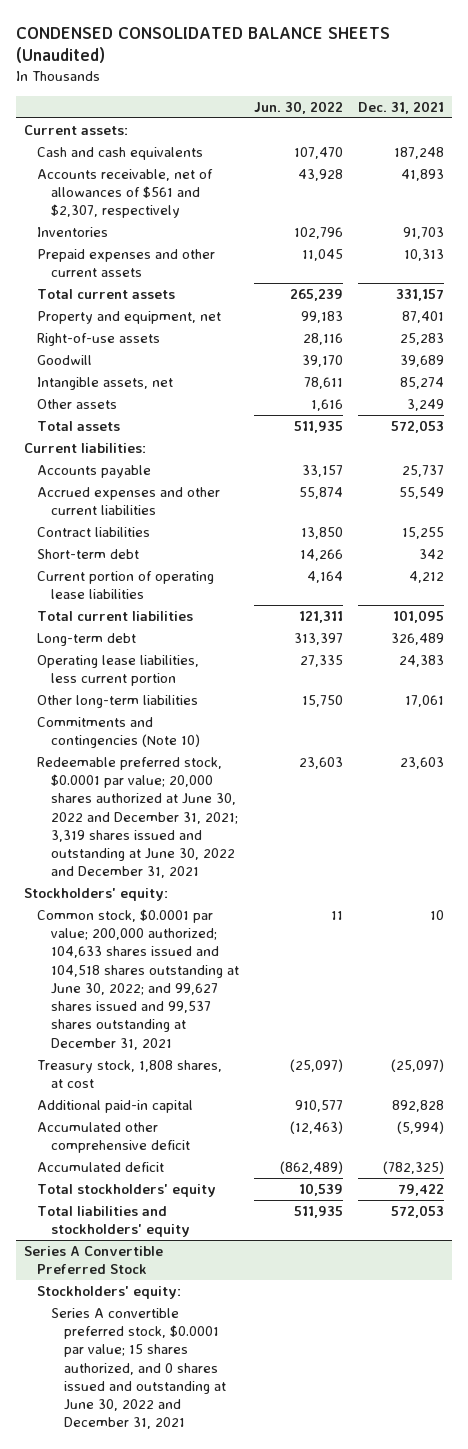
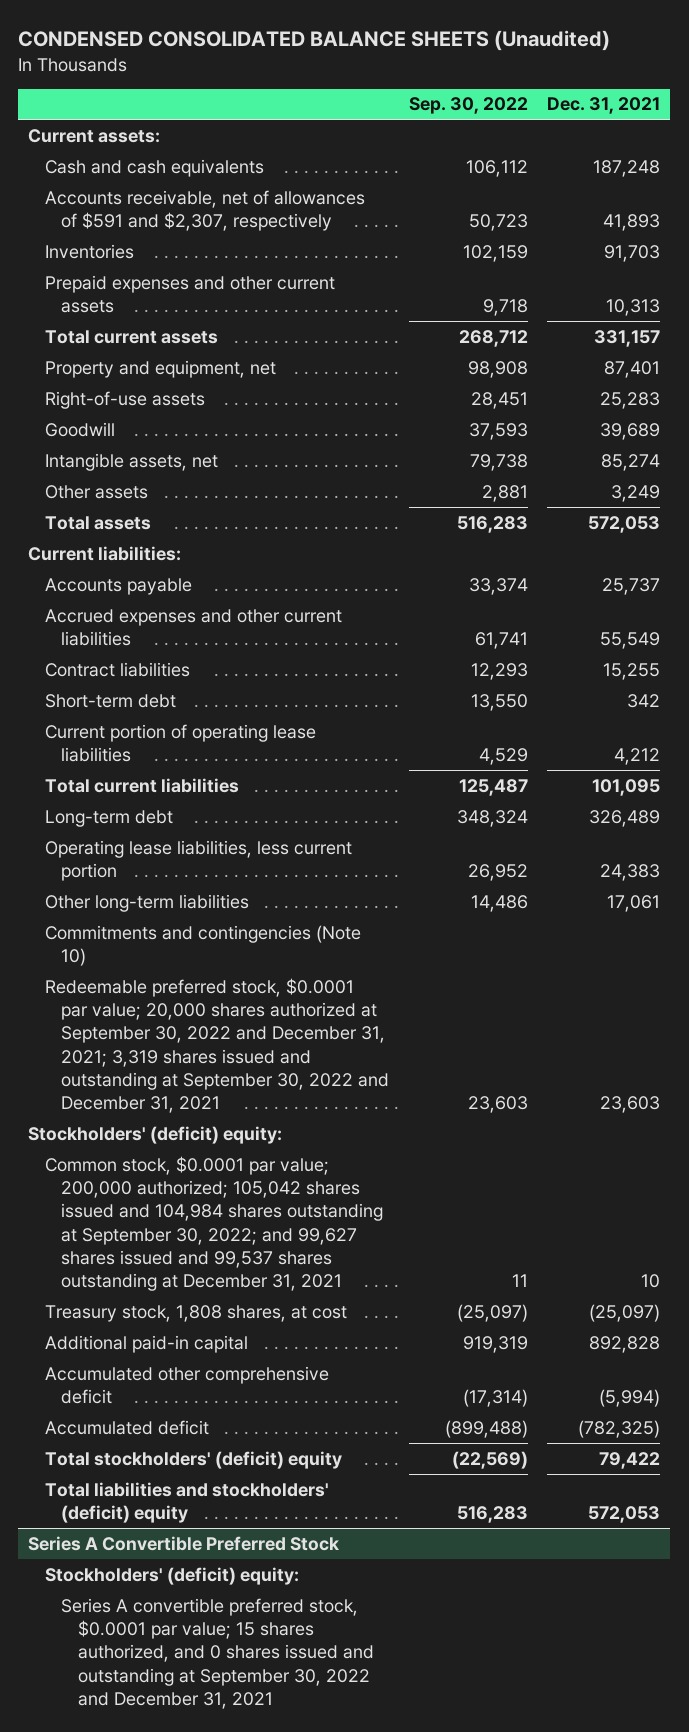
- | Jun. 30, 2022 | Dec. 31, 2021
+ | Sep. 30, 2022 | Dec. 31, 2021
- Accounts receivable, net of allowances of $561 and $2,307, respectively | 43,928 | 41,893
+ Accounts receivable, net of allowances of $591 and $2,307, respectively | 50,723 | 41,893
- Redeemable preferred stock, $0.0001 par value; 20,000 shares authorized at June 30, 2022 and December 31, 2021; 3,319 shares issued and outstanding at June 30, 2022 and December 31, 2021 | 23,603 | 23,603
- Stockholders' equity:
- Common stock, $0.0001 par value; 200,000 authorized; 104,633 shares issued and 104,518 shares outstanding at June 30, 2022; and 99,627 shares issued and 99,537 shares outstanding at December 31, 2021 | 11 | 10
+ Redeemable preferred stock, $0.0001 par value; 20,000 shares authorized at September 30, 2022 and December 31, 2021; 3,319 shares issued and outstanding at September 30, 2022 and December 31, 2021 | 23,603 | 23,603
+ Stockholders' (deficit) equity:
+ Common stock, $0.0001 par value; 200,000 authorized; 105,042 shares issued and 104,984 shares outstanding at September 30, 2022; and 99,627 shares issued and 99,537 shares outstanding at December 31, 2021 | 11 | 10
- Total stockholders' equity | 10,539 | 79,422
- Total liabilities and stockholders' equity | 511,935 | 572,053
+ Total stockholders' (deficit) equity | (22,569) | 79,422
+ Total liabilities and stockholders' (deficit) equity | 516,283 | 572,053
@ Series A Convertible Preferred Stock
- Stockholders' equity:
- Series A convertible preferred stock, $0.0001 par value; 15 shares authorized, and 0 shares issued and outstanding at June 30, 2022 and December 31, 2021
+ Stockholders' (deficit) equity:
+ Series A convertible preferred stock, $0.0001 par value; 15 shares authorized, and 0 shares issued and outstanding at September 30, 2022 and December 31, 2021

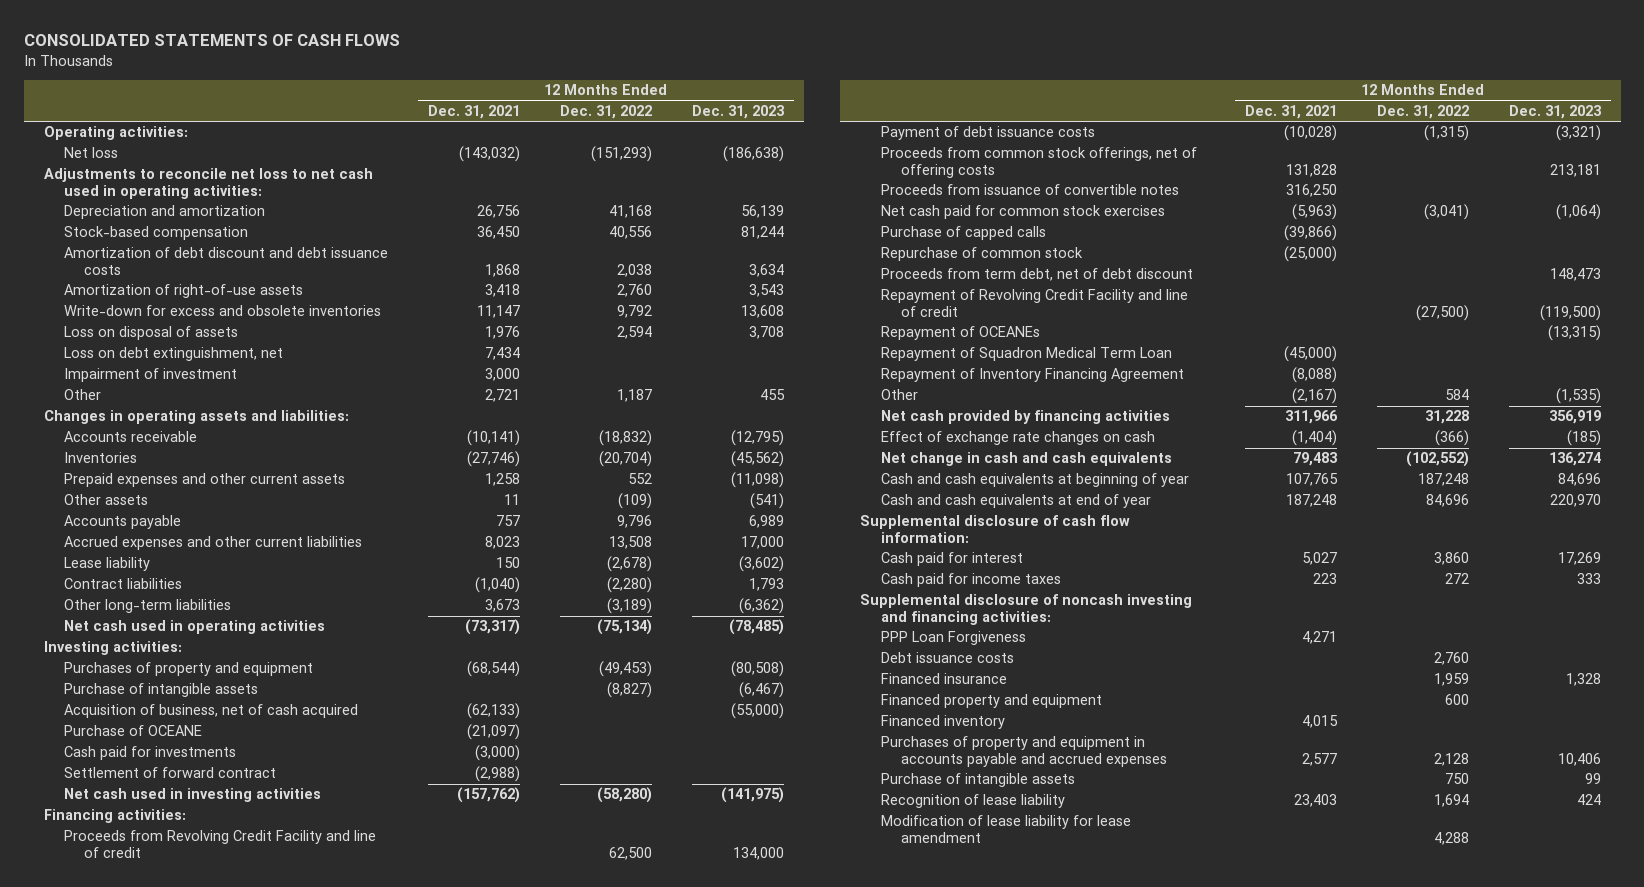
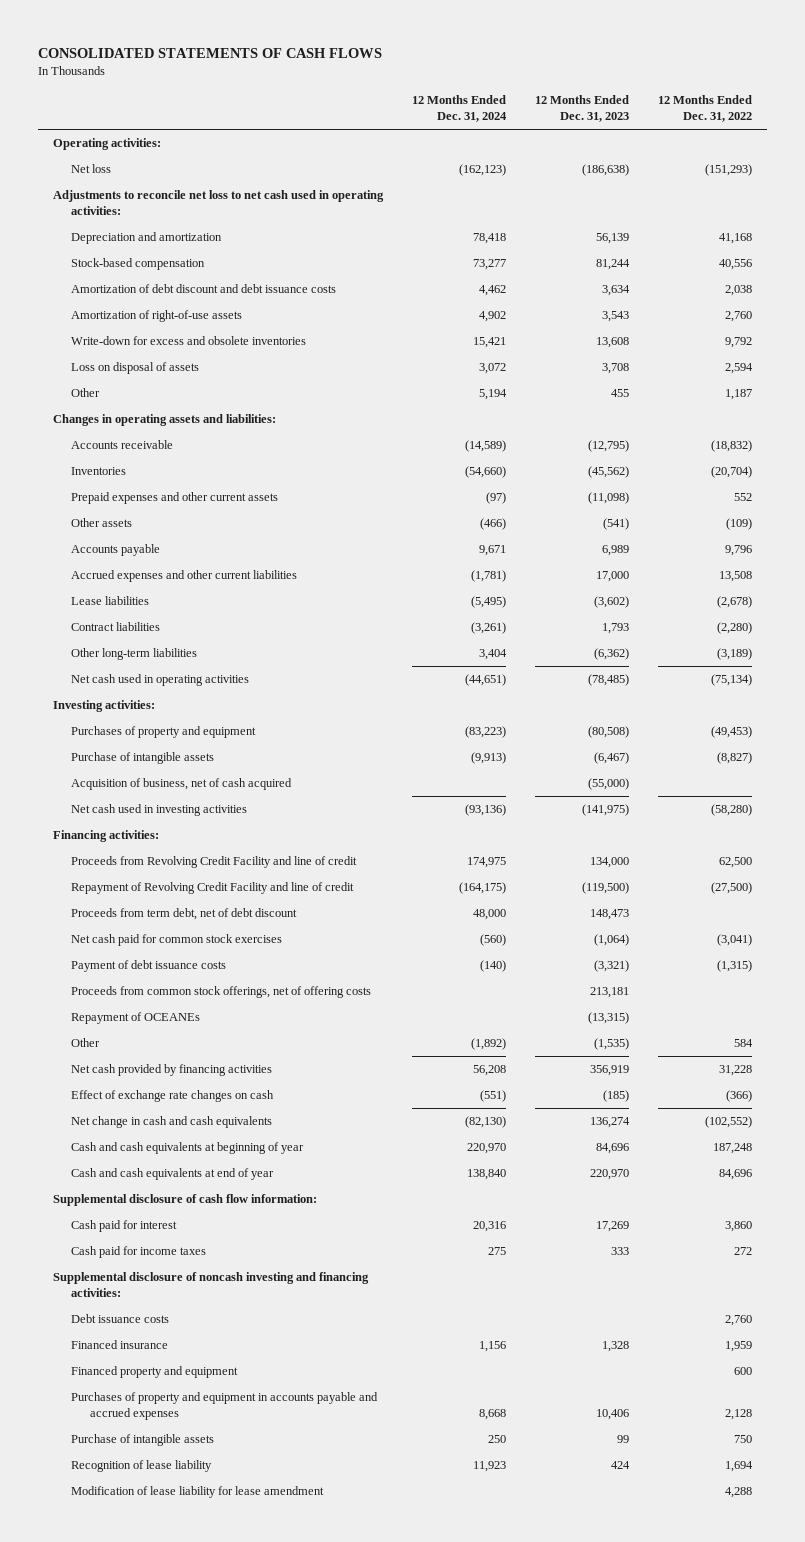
- | 12 Months Ended Dec. 31, 2021 | 12 Months Ended Dec. 31, 2022 | 12 Months Ended Dec. 31, 2023
+ | 12 Months Ended Dec. 31, 2024 | 12 Months Ended Dec. 31, 2023 | 12 Months Ended Dec. 31, 2022
- Loss on debt extinguishment, net | 7,434 | |
- Impairment of investment | 3,000 | |
- Lease liability | 150 | (2,678) | (3,602)
+ Lease liabilities | (5,495) | (3,602) | (2,678)
- Purchase of OCEANE | (21,097) | |
- Cash paid for investments | (3,000) | |
- Settlement of forward contract | (2,988) | |
moved up: Repayment of Revolving Credit Facility and line of credit | (164,175) | (119,500) | (27,500)
moved up: Proceeds from term debt, net of debt discount | 48,000 | 148,473 |
moved up: Net cash paid for common stock exercises | (560) | (1,064) | (3,041)
- Proceeds from issuance of convertible notes | 316,250 | |
- Purchase of capped calls | (39,866) | |
- Repurchase of common stock | (25,000) | |
- Repayment of Squadron Medical Term Loan | (45,000) | |
- Repayment of Inventory Financing Agreement | (8,088) | |
- PPP Loan Forgiveness | 4,271 | |
- Financed inventory | 4,015 | |

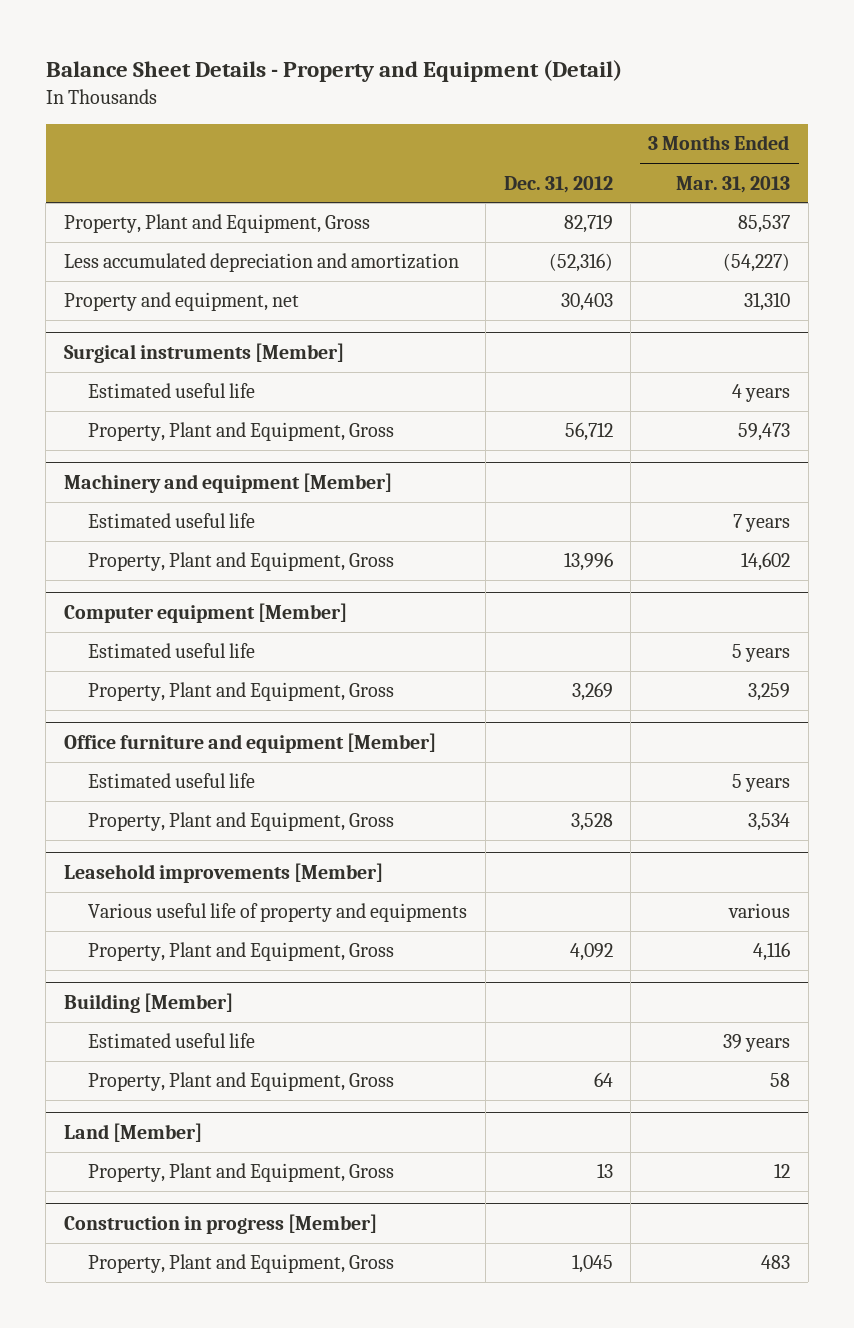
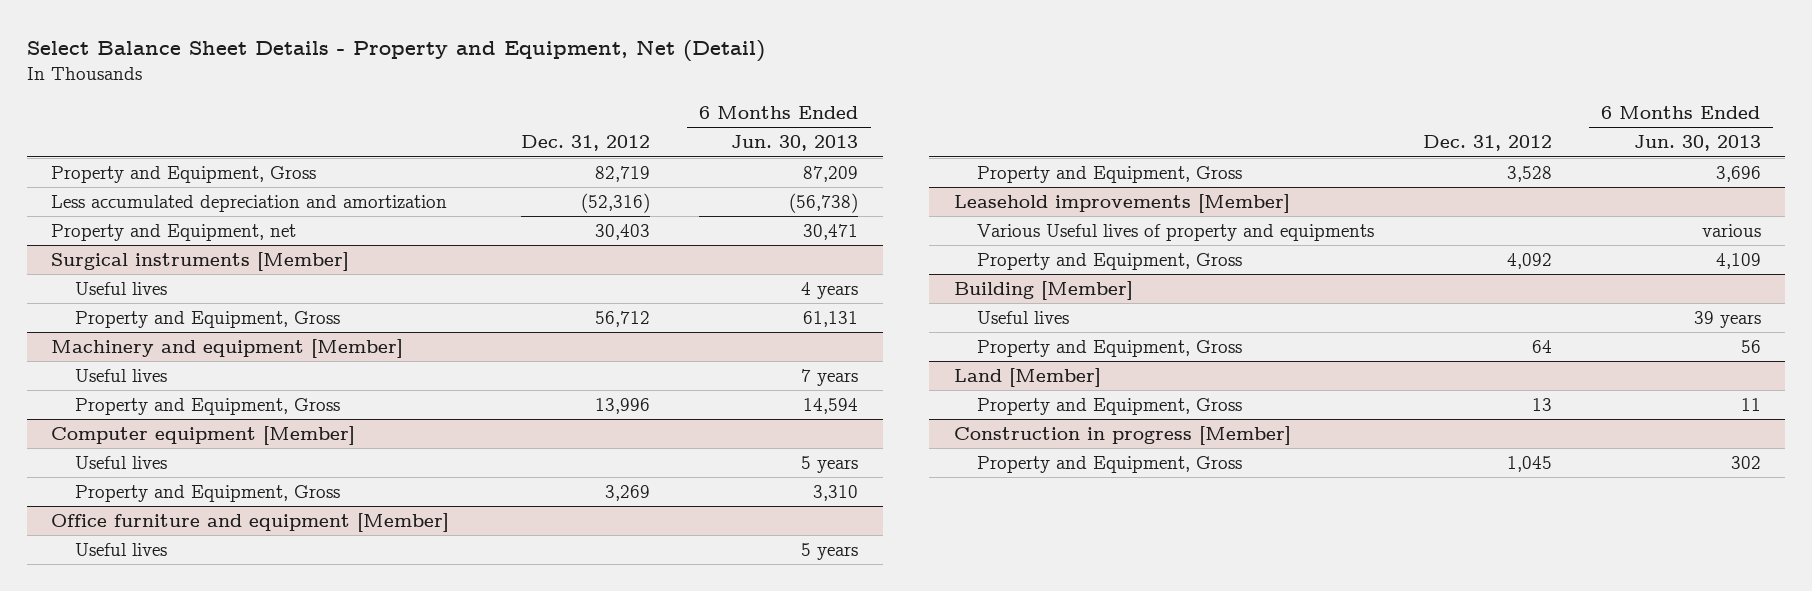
- Balance Sheet Details - Property and Equipment (Detail)
+ Select Balance Sheet Details - Property and Equipment, Net (Detail)
- | Dec. 31, 2012 | 3 Months Ended Mar. 31, 2013
+ | Dec. 31, 2012 | 6 Months Ended Jun. 30, 2013
- Property, Plant and Equipment, Gross | 82,719 | 85,537
+ Property and Equipment, Gross | 82,719 | 87,209
- Property and equipment, net | 30,403 | 31,310
+ Property and Equipment, net | 30,403 | 30,471
@ Surgical instruments [Member]
- Estimated useful life | | 4 years
- Property, Plant and Equipment, Gross | 56,712 | 59,473
+ Useful lives | | 4 years
+ Property and Equipment, Gross | 56,712 | 61,131
@ Machinery and equipment [Member]
- Estimated useful life | | 7 years
- Property, Plant and Equipment, Gross | 13,996 | 14,602
+ Useful lives | | 7 years
+ Property and Equipment, Gross | 13,996 | 14,594
@ Computer equipment [Member]
- Estimated useful life | | 5 years
- Property, Plant and Equipment, Gross | 3,269 | 3,259
+ Useful lives | | 5 years
+ Property and Equipment, Gross | 3,269 | 3,310
@ Office furniture and equipment [Member]
- Estimated useful life | | 5 years
- Property, Plant and Equipment, Gross | 3,528 | 3,534
+ Useful lives | | 5 years
+ Property and Equipment, Gross | 3,528 | 3,696
@ Leasehold improvements [Member]
- Various useful life of property and equipments | | various
- Property, Plant and Equipment, Gross | 4,092 | 4,116
+ Various Useful lives of property and equipments | | various
+ Property and Equipment, Gross | 4,092 | 4,109
@ Building [Member]
- Estimated useful life | | 39 years
- Property, Plant and Equipment, Gross | 64 | 58
+ Useful lives | | 39 years
+ Property and Equipment, Gross | 64 | 56
@ Land [Member]
- Property, Plant and Equipment, Gross | 13 | 12
+ Property and Equipment, Gross | 13 | 11
@ Construction in progress [Member]
- Property, Plant and Equipment, Gross | 1,045 | 483
+ Property and Equipment, Gross | 1,045 | 302

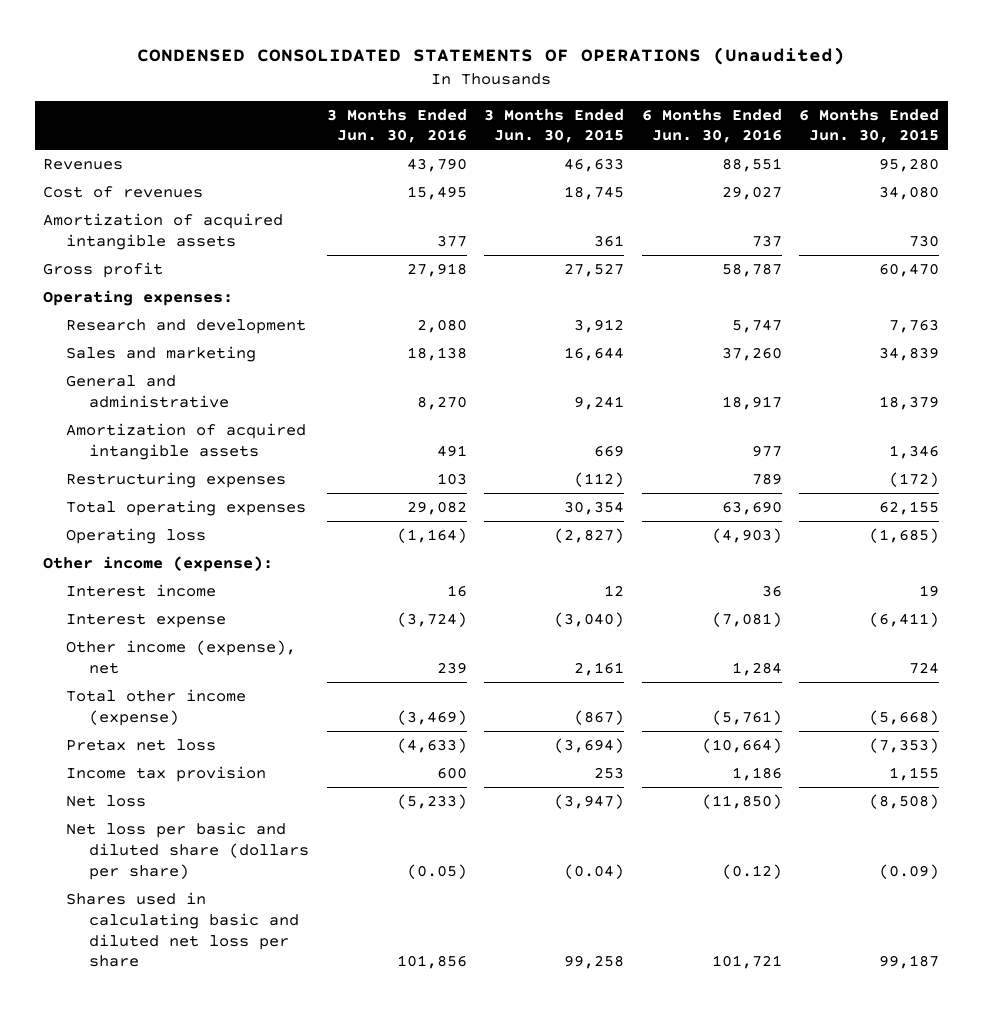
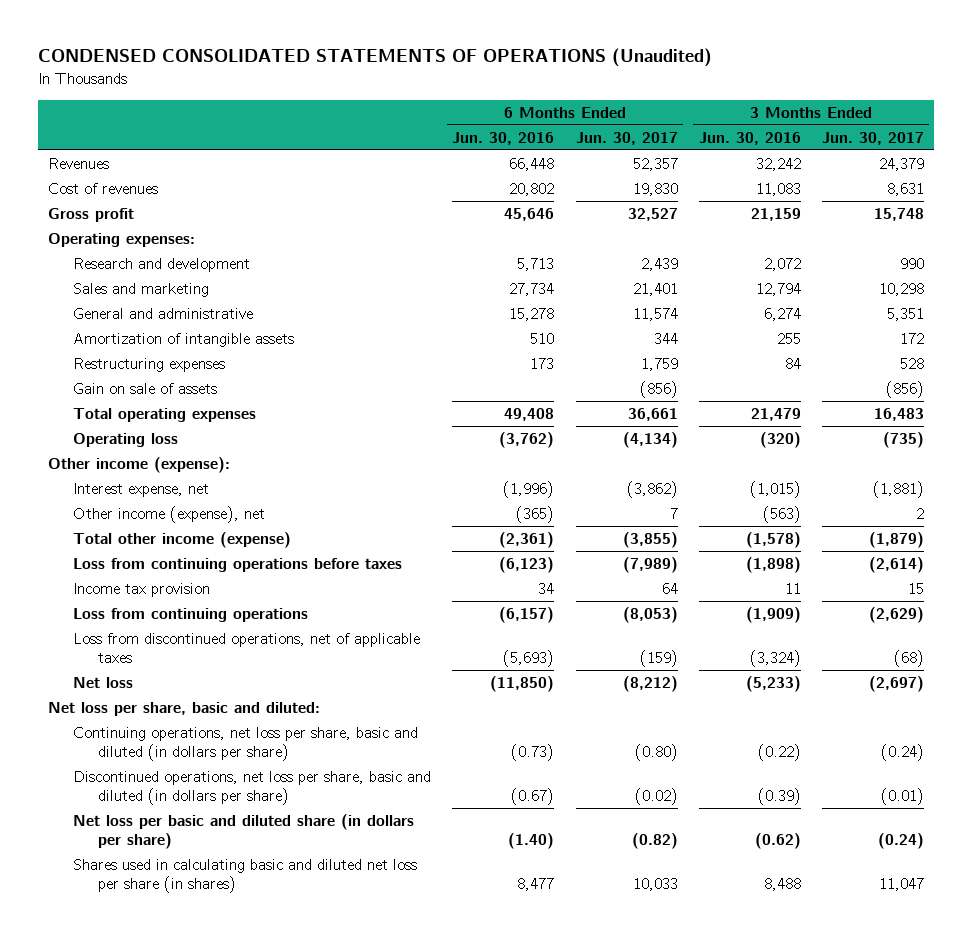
- | 3 Months Ended Jun. 30, 2016 | 3 Months Ended Jun. 30, 2015 | 6 Months Ended Jun. 30, 2016 | 6 Months Ended Jun. 30, 2015
+ | 6 Months Ended Jun. 30, 2016 | 6 Months Ended Jun. 30, 2017 | 3 Months Ended Jun. 30, 2016 | 3 Months Ended Jun. 30, 2017
- Revenues | 43,790 | 46,633 | 88,551 | 95,280
- Cost of revenues | 15,495 | 18,745 | 29,027 | 34,080
- Amortization of acquired intangible assets | 377 | 361 | 737 | 730
- Gross profit | 27,918 | 27,527 | 58,787 | 60,470
+ Revenues | 66,448 | 52,357 | 32,242 | 24,379
+ Cost of revenues | 20,802 | 19,830 | 11,083 | 8,631
+ Gross profit | 45,646 | 32,527 | 21,159 | 15,748
- Research and development | 2,080 | 3,912 | 5,747 | 7,763
- Sales and marketing | 18,138 | 16,644 | 37,260 | 34,839
- General and administrative | 8,270 | 9,241 | 18,917 | 18,379
- Amortization of acquired intangible assets | 491 | 669 | 977 | 1,346
- Restructuring expenses | 103 | (112) | 789 | (172)
- Total operating expenses | 29,082 | 30,354 | 63,690 | 62,155
- Operating loss | (1,164) | (2,827) | (4,903) | (1,685)
+ Research and development | 5,713 | 2,439 | 2,072 | 990
+ Sales and marketing | 27,734 | 21,401 | 12,794 | 10,298
+ General and administrative | 15,278 | 11,574 | 6,274 | 5,351
+ Amortization of intangible assets | 510 | 344 | 255 | 172
+ Restructuring expenses | 173 | 1,759 | 84 | 528
+ Gain on sale of assets | | (856) | | (856)
+ Total operating expenses | 49,408 | 36,661 | 21,479 | 16,483
+ Operating loss | (3,762) | (4,134) | (320) | (735)
- Interest income | 16 | 12 | 36 | 19
- Interest expense | (3,724) | (3,040) | (7,081) | (6,411)
- Other income (expense), net | 239 | 2,161 | 1,284 | 724
- Total other income (expense) | (3,469) | (867) | (5,761) | (5,668)
- Pretax net loss | (4,633) | (3,694) | (10,664) | (7,353)
- Income tax provision | 600 | 253 | 1,186 | 1,155
+ Interest expense, net | (1,996) | (3,862) | (1,015) | (1,881)
+ Other income (expense), net | (365) | 7 | (563) | 2
+ Total other income (expense) | (2,361) | (3,855) | (1,578) | (1,879)
+ Loss from continuing operations before taxes | (6,123) | (7,989) | (1,898) | (2,614)
+ Income tax provision | 34 | 64 | 11 | 15
+ Loss from continuing operations | (6,157) | (8,053) | (1,909) | (2,629)
+ Loss from discontinued operations, net of applicable taxes | (5,693) | (159) | (3,324) | (68)
- Net loss per basic and diluted share (dollars per share) | (0.05) | (0.04) | (0.12) | (0.09)
- Shares used in calculating basic and diluted net loss per share | 101,856 | 99,258 | 101,721 | 99,187
+ Net loss per share, basic and diluted:
+ Continuing operations, net loss per share, basic and diluted (in dollars per share) | (0.73) | (0.80) | (0.22) | (0.24)
+ Discontinued operations, net loss per share, basic and diluted (in dollars per share) | (0.67) | (0.02) | (0.39) | (0.01)
+ Net loss per basic and diluted share (in dollars per share) | (1.40) | (0.82) | (0.62) | (0.24)
+ Shares used in calculating basic and diluted net loss per share (in shares) | 8,477 | 10,033 | 8,488 | 11,047

